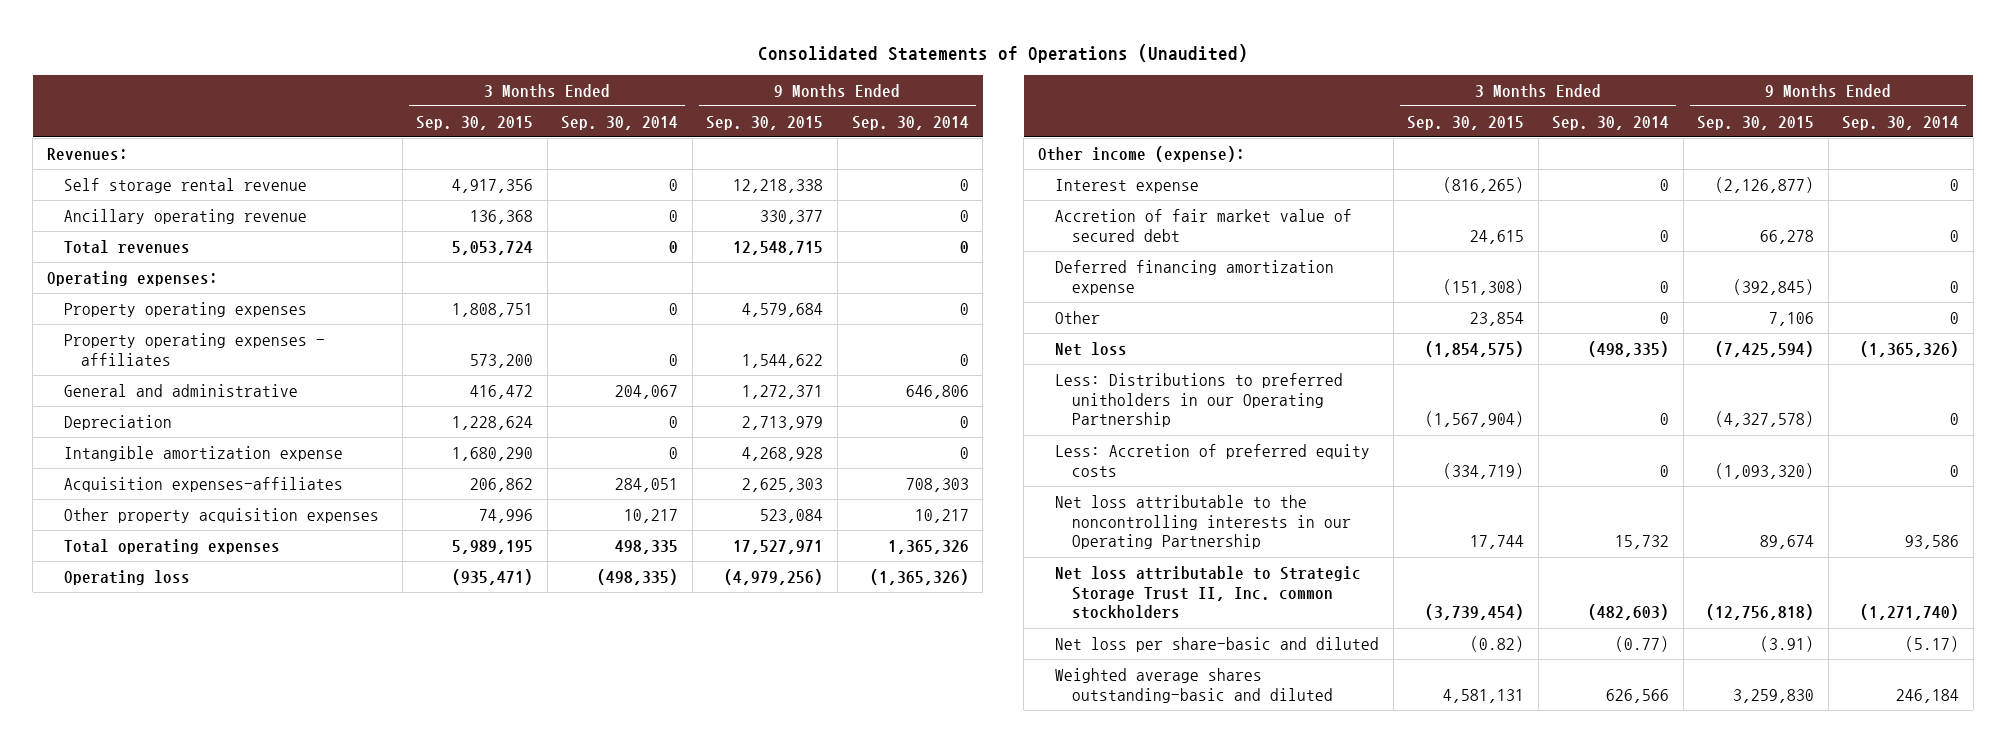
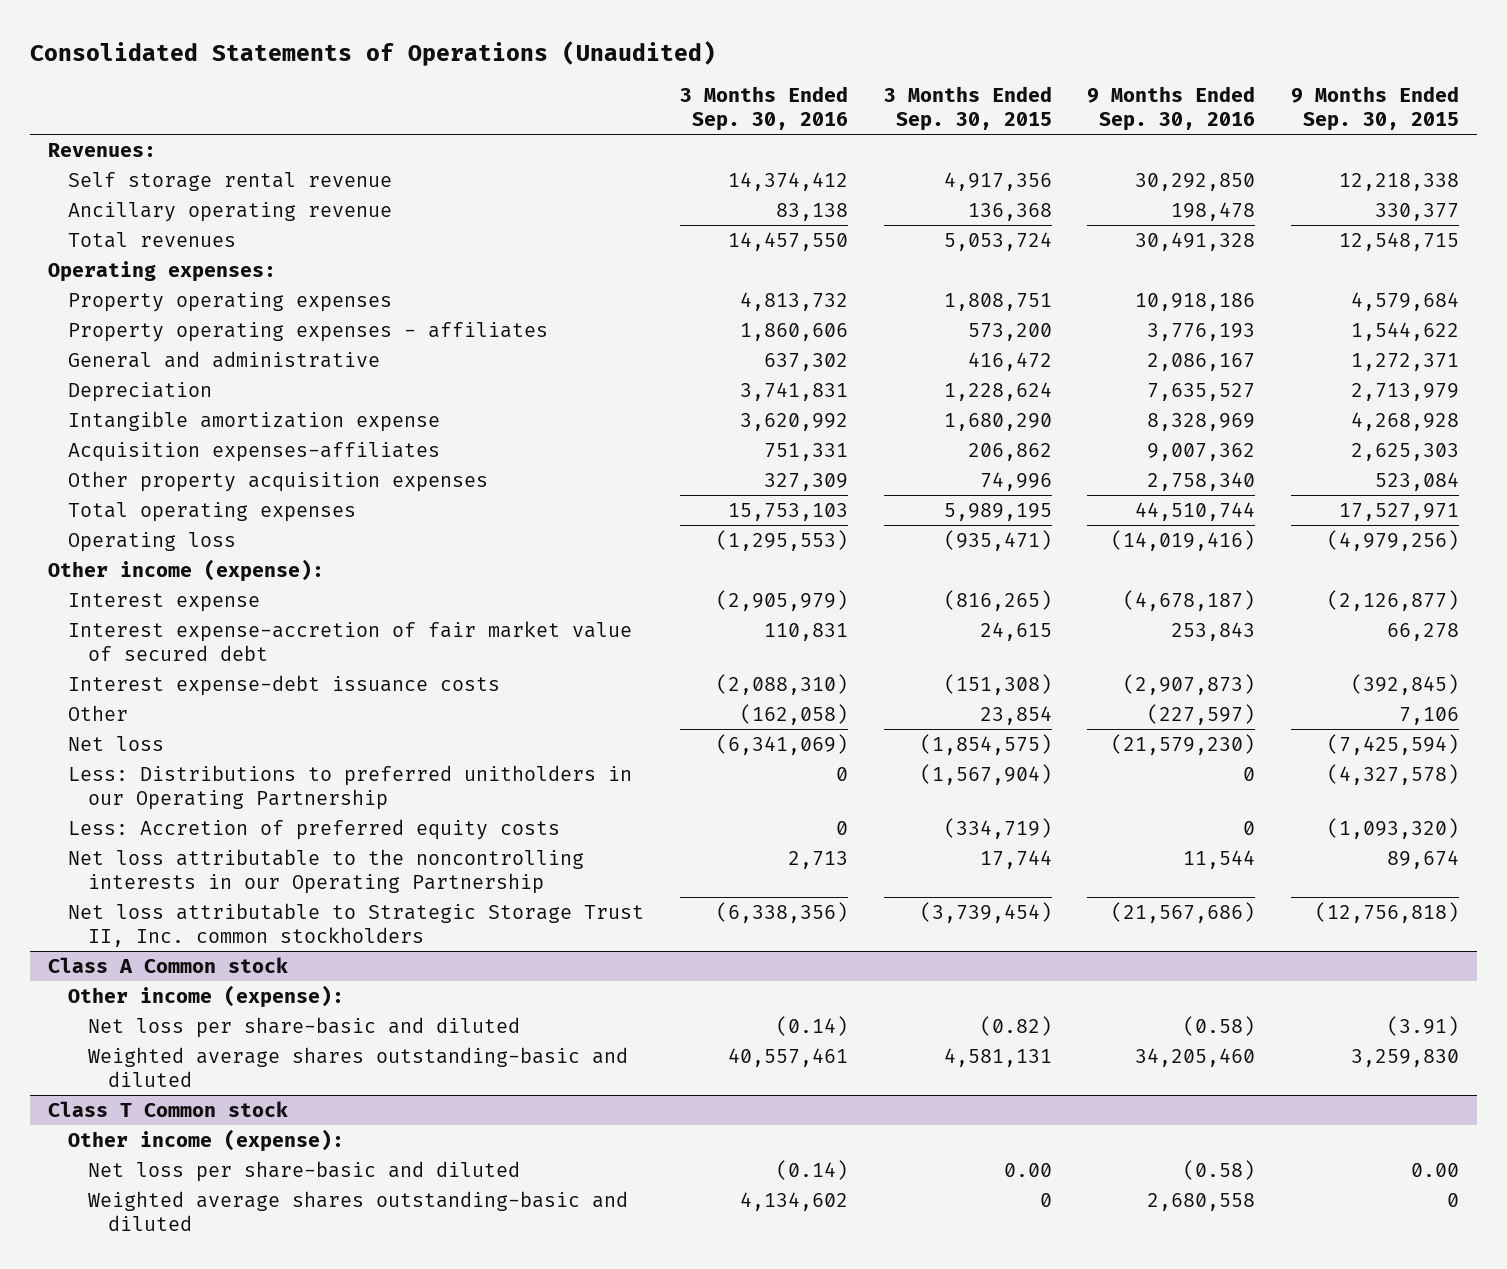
- | 3 Months Ended Sep. 30, 2015 | 3 Months Ended Sep. 30, 2014 | 9 Months Ended Sep. 30, 2015 | 9 Months Ended Sep. 30, 2014
+ | 3 Months Ended Sep. 30, 2016 | 3 Months Ended Sep. 30, 2015 | 9 Months Ended Sep. 30, 2016 | 9 Months Ended Sep. 30, 2015
- Accretion of fair market value of secured debt | 24,615 | 0 | 66,278 | 0
- Deferred financing amortization expense | (151,308) | 0 | (392,845) | 0
+ Interest expense-accretion of fair market value of secured debt | 110,831 | 24,615 | 253,843 | 66,278
+ Interest expense-debt issuance costs | (2,088,310) | (151,308) | (2,907,873) | (392,845)
+ Class A Common stock
+ Other income (expense):
+ Class T Common stock
+ Other income (expense):
+ Net loss per share-basic and diluted | (0.14) | 0.00 | (0.58) | 0.00
+ Weighted average shares outstanding-basic and diluted | 4,134,602 | 0 | 2,680,558 | 0

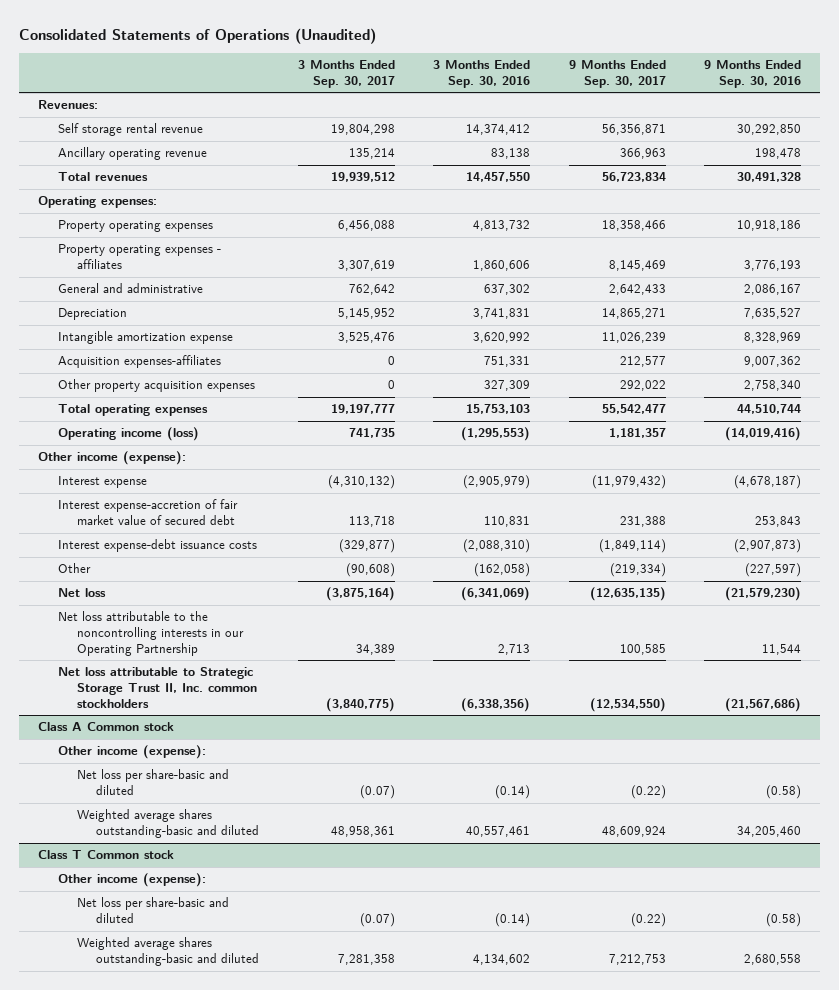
- | 3 Months Ended Sep. 30, 2016 | 3 Months Ended Sep. 30, 2015 | 9 Months Ended Sep. 30, 2016 | 9 Months Ended Sep. 30, 2015
+ | 3 Months Ended Sep. 30, 2017 | 3 Months Ended Sep. 30, 2016 | 9 Months Ended Sep. 30, 2017 | 9 Months Ended Sep. 30, 2016
- Operating loss | (1,295,553) | (935,471) | (14,019,416) | (4,979,256)
+ Operating income (loss) | 741,735 | (1,295,553) | 1,181,357 | (14,019,416)
- Less: Distributions to preferred unitholders in our Operating Partnership | 0 | (1,567,904) | 0 | (4,327,578)
- Less: Accretion of preferred equity costs | 0 | (334,719) | 0 | (1,093,320)

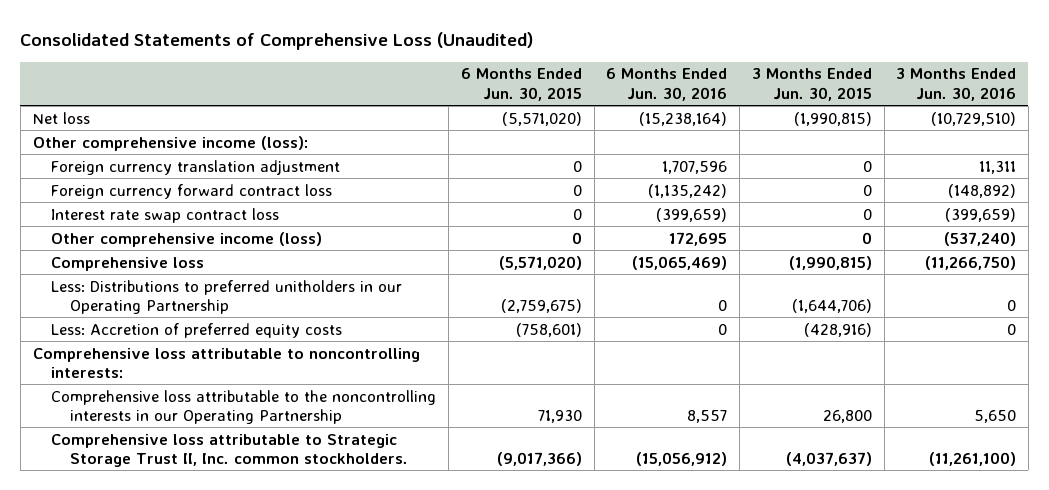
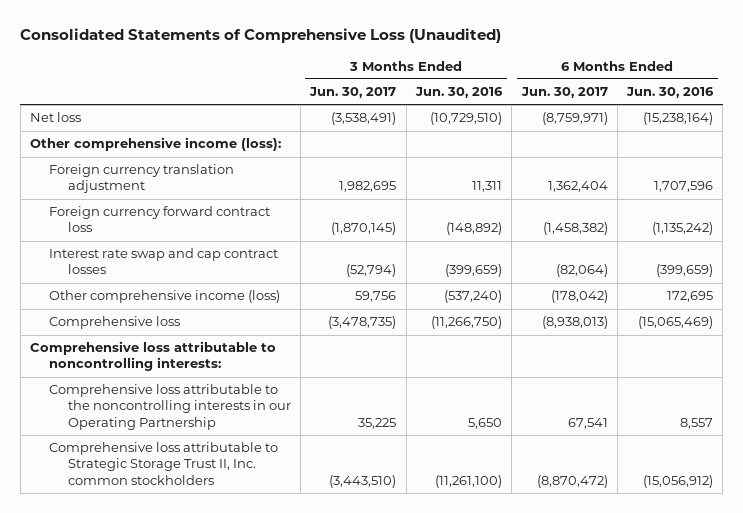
- | 6 Months Ended Jun. 30, 2015 | 6 Months Ended Jun. 30, 2016 | 3 Months Ended Jun. 30, 2015 | 3 Months Ended Jun. 30, 2016
+ | 3 Months Ended Jun. 30, 2017 | 3 Months Ended Jun. 30, 2016 | 6 Months Ended Jun. 30, 2017 | 6 Months Ended Jun. 30, 2016
- Interest rate swap contract loss | 0 | (399,659) | 0 | (399,659)
+ Interest rate swap and cap contract losses | (52,794) | (399,659) | (82,064) | (399,659)
- Less: Distributions to preferred unitholders in our Operating Partnership | (2,759,675) | 0 | (1,644,706) | 0
- Less: Accretion of preferred equity costs | (758,601) | 0 | (428,916) | 0
- Comprehensive loss attributable to Strategic Storage Trust II, Inc. common stockholders. | (9,017,366) | (15,056,912) | (4,037,637) | (11,261,100)
+ Comprehensive loss attributable to Strategic Storage Trust II, Inc. common stockholders | (3,443,510) | (11,261,100) | (8,870,472) | (15,056,912)

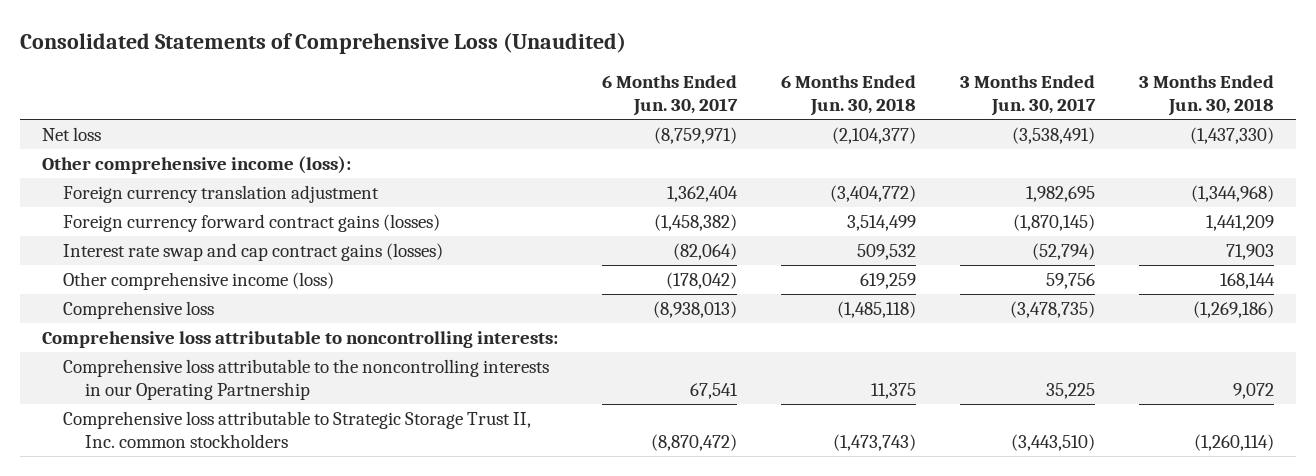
- | 3 Months Ended Jun. 30, 2017 | 3 Months Ended Jun. 30, 2016 | 6 Months Ended Jun. 30, 2017 | 6 Months Ended Jun. 30, 2016
+ | 6 Months Ended Jun. 30, 2017 | 6 Months Ended Jun. 30, 2018 | 3 Months Ended Jun. 30, 2017 | 3 Months Ended Jun. 30, 2018
- Foreign currency forward contract loss | (1,870,145) | (148,892) | (1,458,382) | (1,135,242)
- Interest rate swap and cap contract losses | (52,794) | (399,659) | (82,064) | (399,659)
+ Foreign currency forward contract gains (losses) | (1,458,382) | 3,514,499 | (1,870,145) | 1,441,209
+ Interest rate swap and cap contract gains (losses) | (82,064) | 509,532 | (52,794) | 71,903

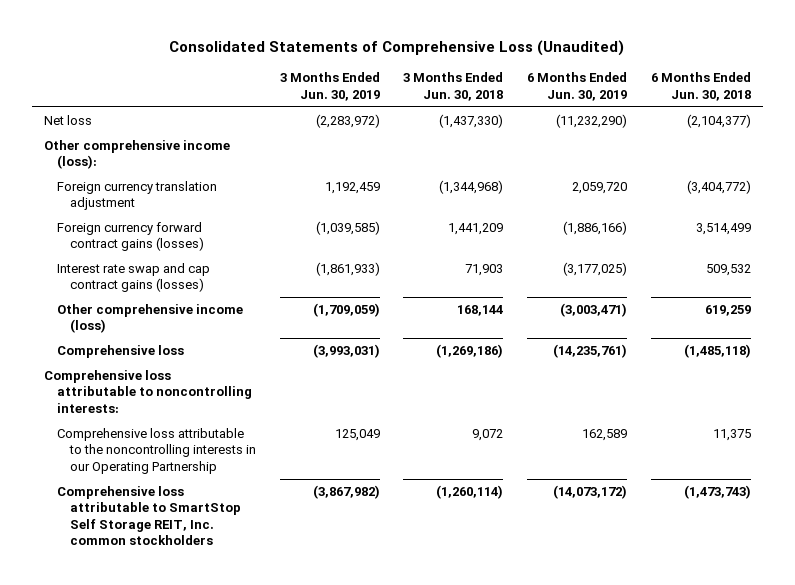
- | 6 Months Ended Jun. 30, 2017 | 6 Months Ended Jun. 30, 2018 | 3 Months Ended Jun. 30, 2017 | 3 Months Ended Jun. 30, 2018
+ | 3 Months Ended Jun. 30, 2019 | 3 Months Ended Jun. 30, 2018 | 6 Months Ended Jun. 30, 2019 | 6 Months Ended Jun. 30, 2018
- Comprehensive loss attributable to Strategic Storage Trust II, Inc. common stockholders | (8,870,472) | (1,473,743) | (3,443,510) | (1,260,114)
+ Comprehensive loss attributable to SmartStop Self Storage REIT, Inc. common stockholders | (3,867,982) | (1,260,114) | (14,073,172) | (1,473,743)

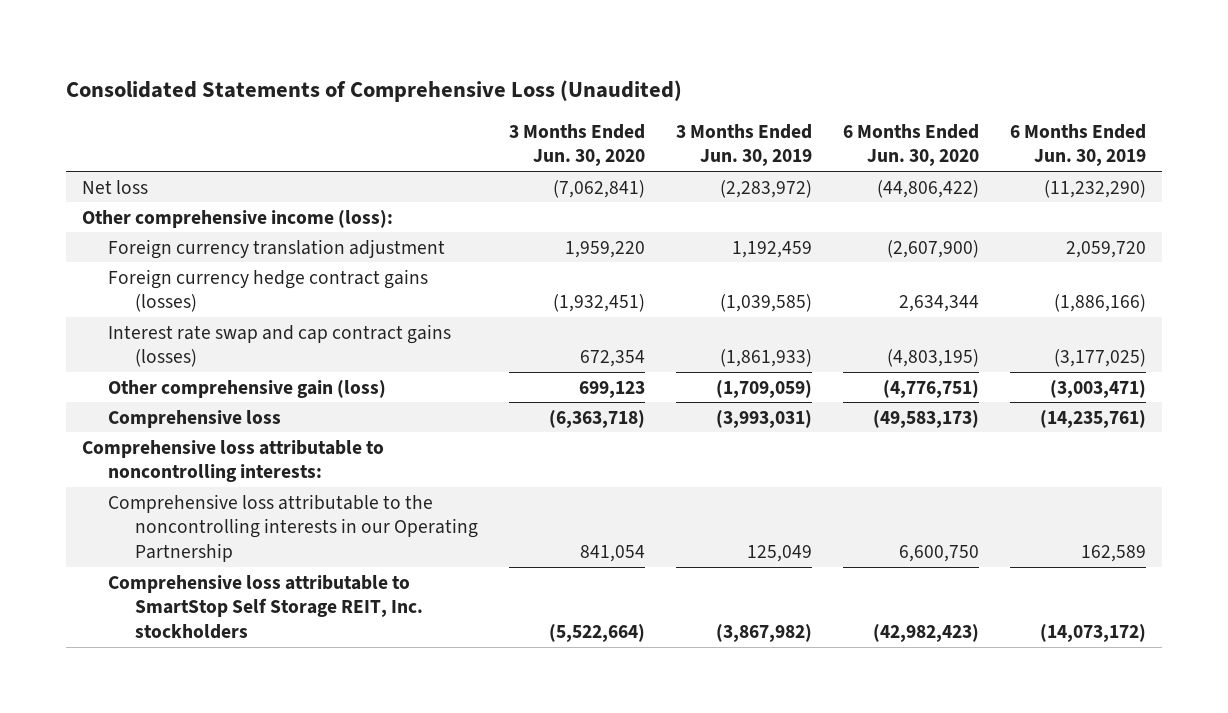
- | 3 Months Ended Jun. 30, 2019 | 3 Months Ended Jun. 30, 2018 | 6 Months Ended Jun. 30, 2019 | 6 Months Ended Jun. 30, 2018
+ | 3 Months Ended Jun. 30, 2020 | 3 Months Ended Jun. 30, 2019 | 6 Months Ended Jun. 30, 2020 | 6 Months Ended Jun. 30, 2019
- Foreign currency forward contract gains (losses) | (1,039,585) | 1,441,209 | (1,886,166) | 3,514,499
+ Foreign currency hedge contract gains (losses) | (1,932,451) | (1,039,585) | 2,634,344 | (1,886,166)
- Other comprehensive income (loss) | (1,709,059) | 168,144 | (3,003,471) | 619,259
+ Other comprehensive gain (loss) | 699,123 | (1,709,059) | (4,776,751) | (3,003,471)
- Comprehensive loss attributable to SmartStop Self Storage REIT, Inc. common stockholders | (3,867,982) | (1,260,114) | (14,073,172) | (1,473,743)
+ Comprehensive loss attributable to SmartStop Self Storage REIT, Inc. stockholders | (5,522,664) | (3,867,982) | (42,982,423) | (14,073,172)

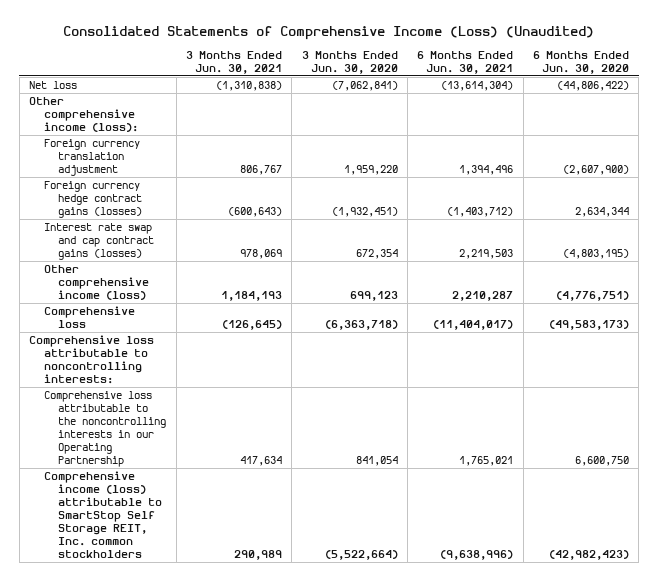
- Consolidated Statements of Comprehensive Loss (Unaudited)
+ Consolidated Statements of Comprehensive Income (Loss) (Unaudited)
- | 3 Months Ended Jun. 30, 2020 | 3 Months Ended Jun. 30, 2019 | 6 Months Ended Jun. 30, 2020 | 6 Months Ended Jun. 30, 2019
+ | 3 Months Ended Jun. 30, 2021 | 3 Months Ended Jun. 30, 2020 | 6 Months Ended Jun. 30, 2021 | 6 Months Ended Jun. 30, 2020
- Other comprehensive gain (loss) | 699,123 | (1,709,059) | (4,776,751) | (3,003,471)
+ Other comprehensive income (loss) | 1,184,193 | 699,123 | 2,210,287 | (4,776,751)
- Comprehensive loss attributable to SmartStop Self Storage REIT, Inc. stockholders | (5,522,664) | (3,867,982) | (42,982,423) | (14,073,172)
+ Comprehensive income (loss) attributable to SmartStop Self Storage REIT, Inc. common stockholders | 290,989 | (5,522,664) | (9,638,996) | (42,982,423)

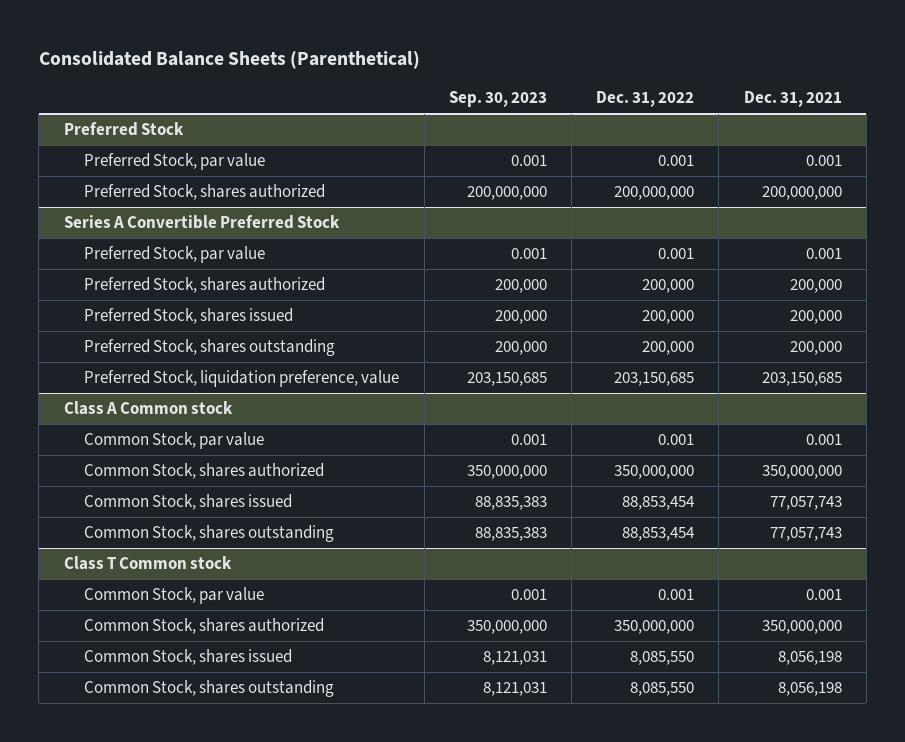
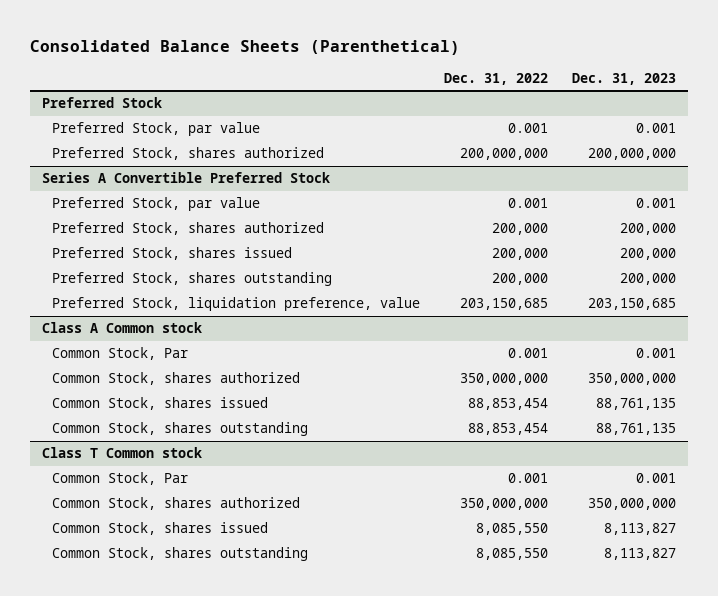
- | Sep. 30, 2023 | Dec. 31, 2022 | Dec. 31, 2021
+ | Dec. 31, 2022 | Dec. 31, 2023
@ Class A Common stock
- Common Stock, par value | 0.001 | 0.001 | 0.001
+ Common Stock, Par | 0.001 | 0.001
@ Class T Common stock
- Common Stock, par value | 0.001 | 0.001 | 0.001
+ Common Stock, Par | 0.001 | 0.001

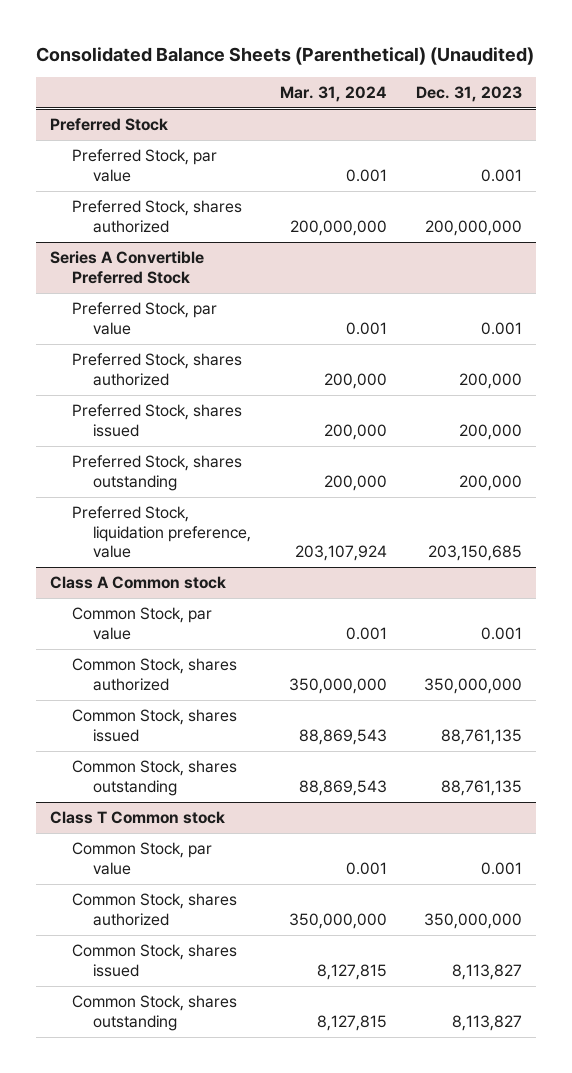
- Consolidated Balance Sheets (Parenthetical)
+ Consolidated Balance Sheets (Parenthetical) (Unaudited)
- | Dec. 31, 2022 | Dec. 31, 2023
+ | Mar. 31, 2024 | Dec. 31, 2023
@ Class A Common stock
- Common Stock, Par | 0.001 | 0.001
+ Common Stock, par value | 0.001 | 0.001
@ Class T Common stock
- Common Stock, Par | 0.001 | 0.001
+ Common Stock, par value | 0.001 | 0.001

